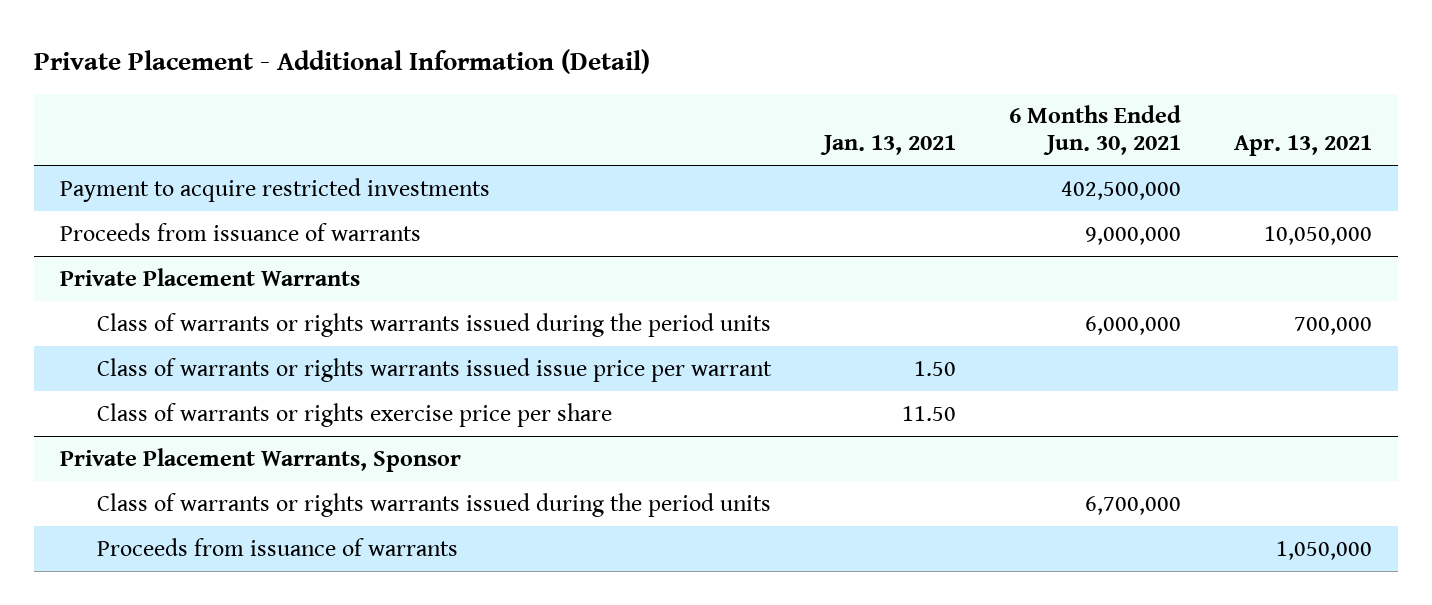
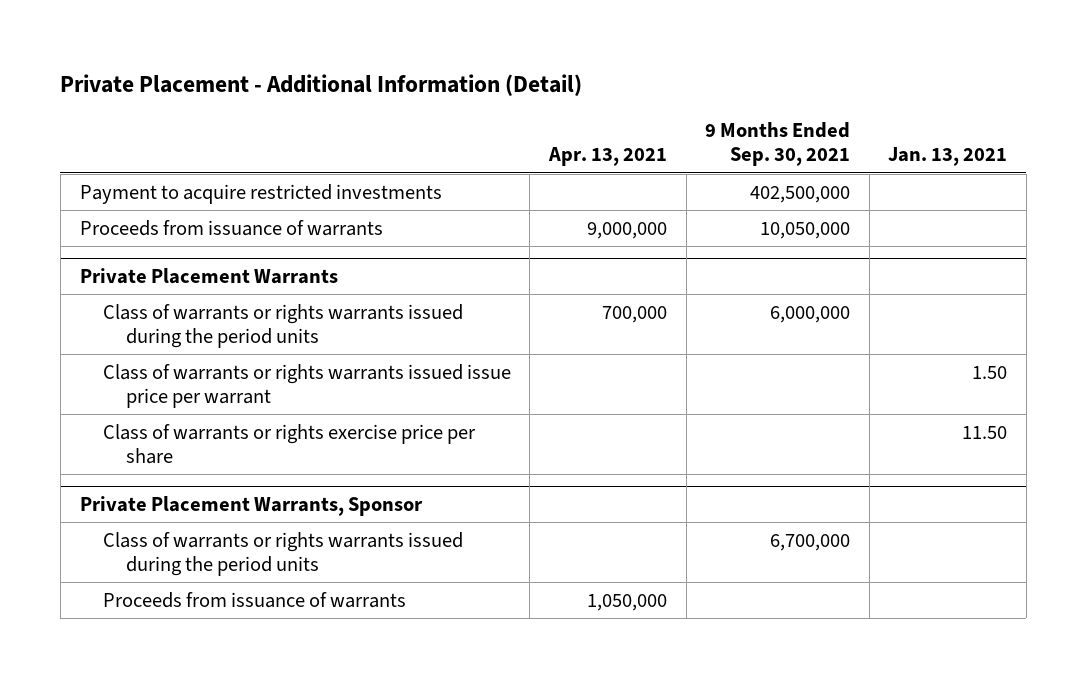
- | Jan. 13, 2021 | 6 Months Ended Jun. 30, 2021 | Apr. 13, 2021
+ | Apr. 13, 2021 | 9 Months Ended Sep. 30, 2021 | Jan. 13, 2021
- Proceeds from issuance of warrants | | 9,000,000 | 10,050,000
+ Proceeds from issuance of warrants | 9,000,000 | 10,050,000 |

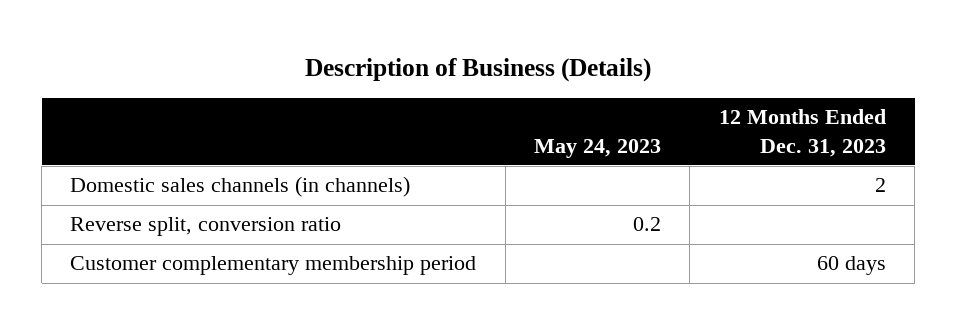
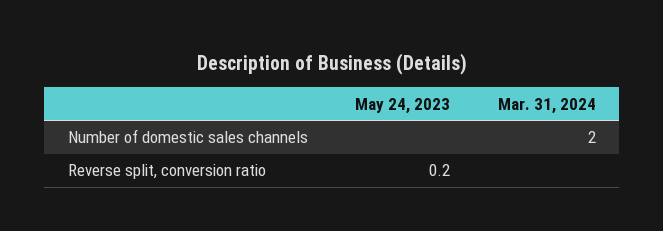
- | May 24, 2023 | 12 Months Ended Dec. 31, 2023
+ | May 24, 2023 | Mar. 31, 2024
- Domestic sales channels (in channels) | | 2
+ Number of domestic sales channels | | 2
- Customer complementary membership period | | 60 days

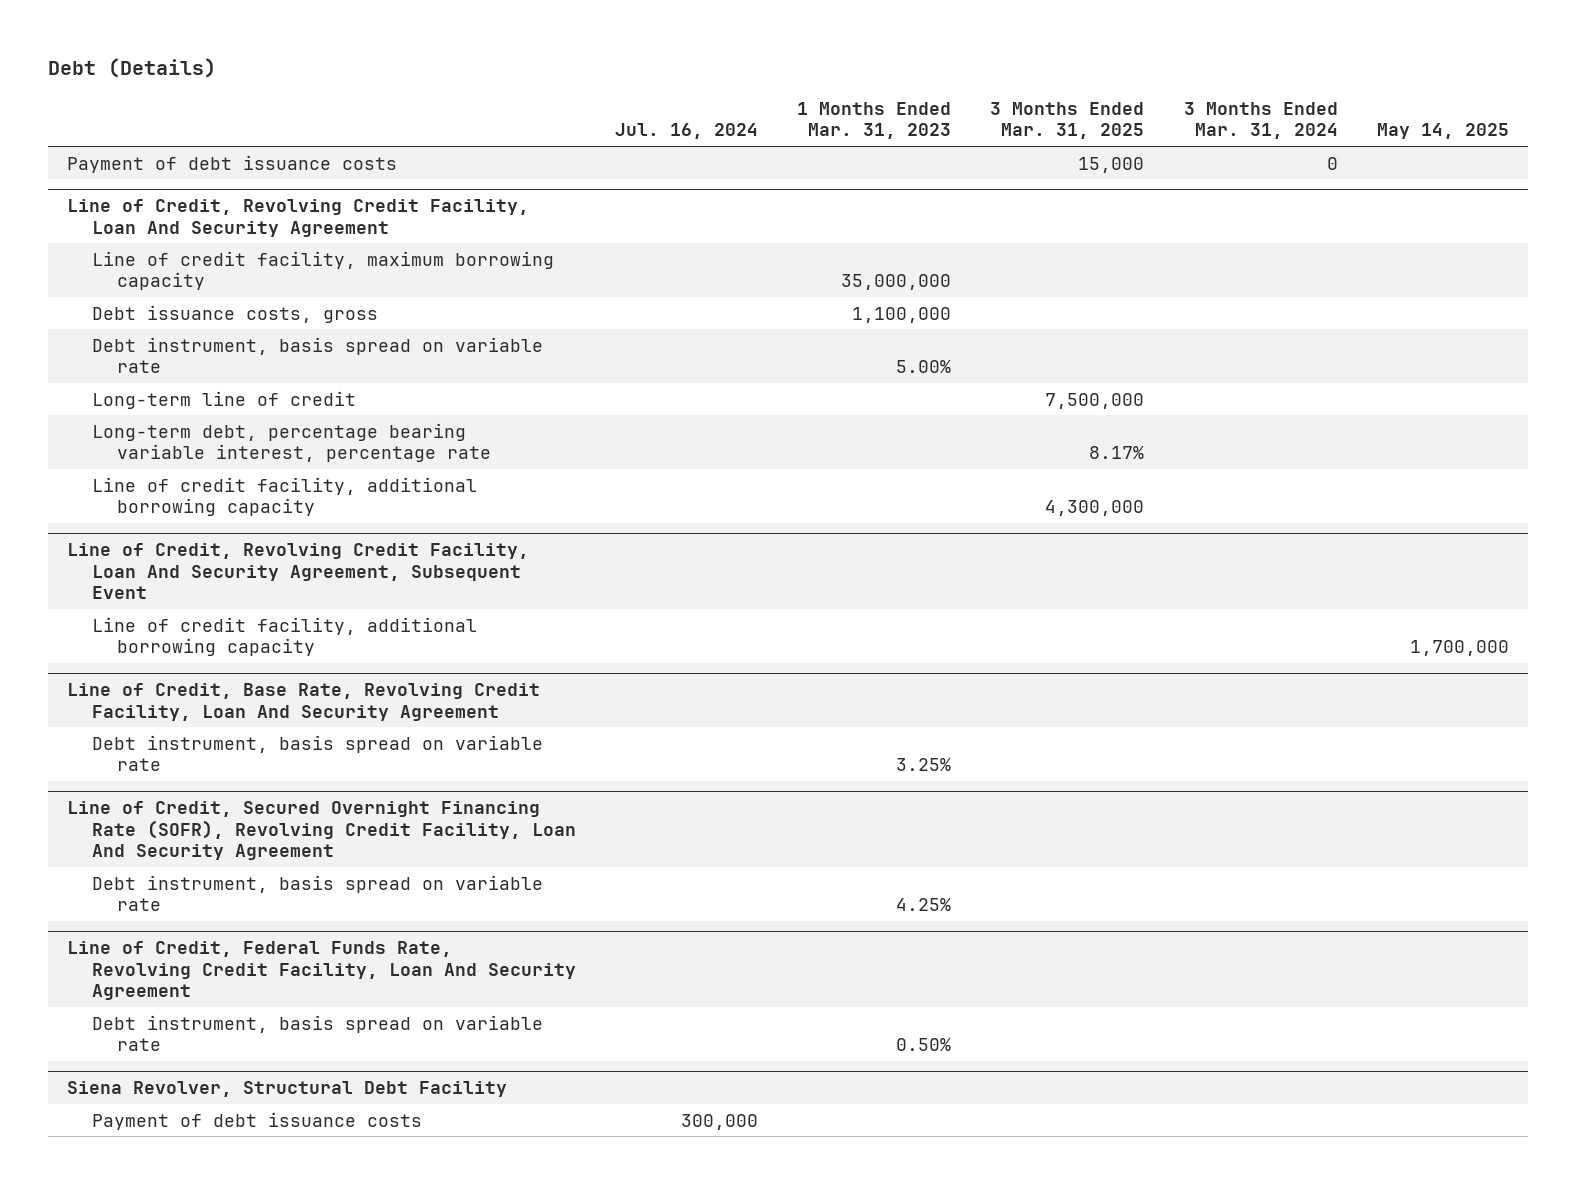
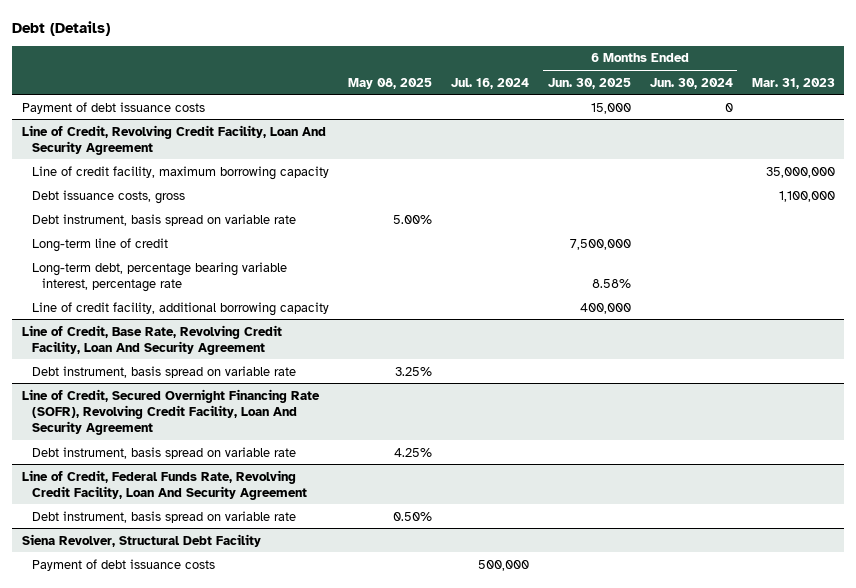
- | Jul. 16, 2024 | 1 Months Ended Mar. 31, 2023 | 3 Months Ended Mar. 31, 2025 | 3 Months Ended Mar. 31, 2024 | May 14, 2025
+ | May 08, 2025 | Jul. 16, 2024 | 6 Months Ended Jun. 30, 2025 | 6 Months Ended Jun. 30, 2024 | Mar. 31, 2023
- Line of Credit, Revolving Credit Facility, Loan And Security Agreement, Subsequent Event
- Line of credit facility, additional borrowing capacity | | | | | 1,700,000
@ Siena Revolver, Structural Debt Facility
- Payment of debt issuance costs | 300,000 | | | |
+ Payment of debt issuance costs | | 500,000 | | |

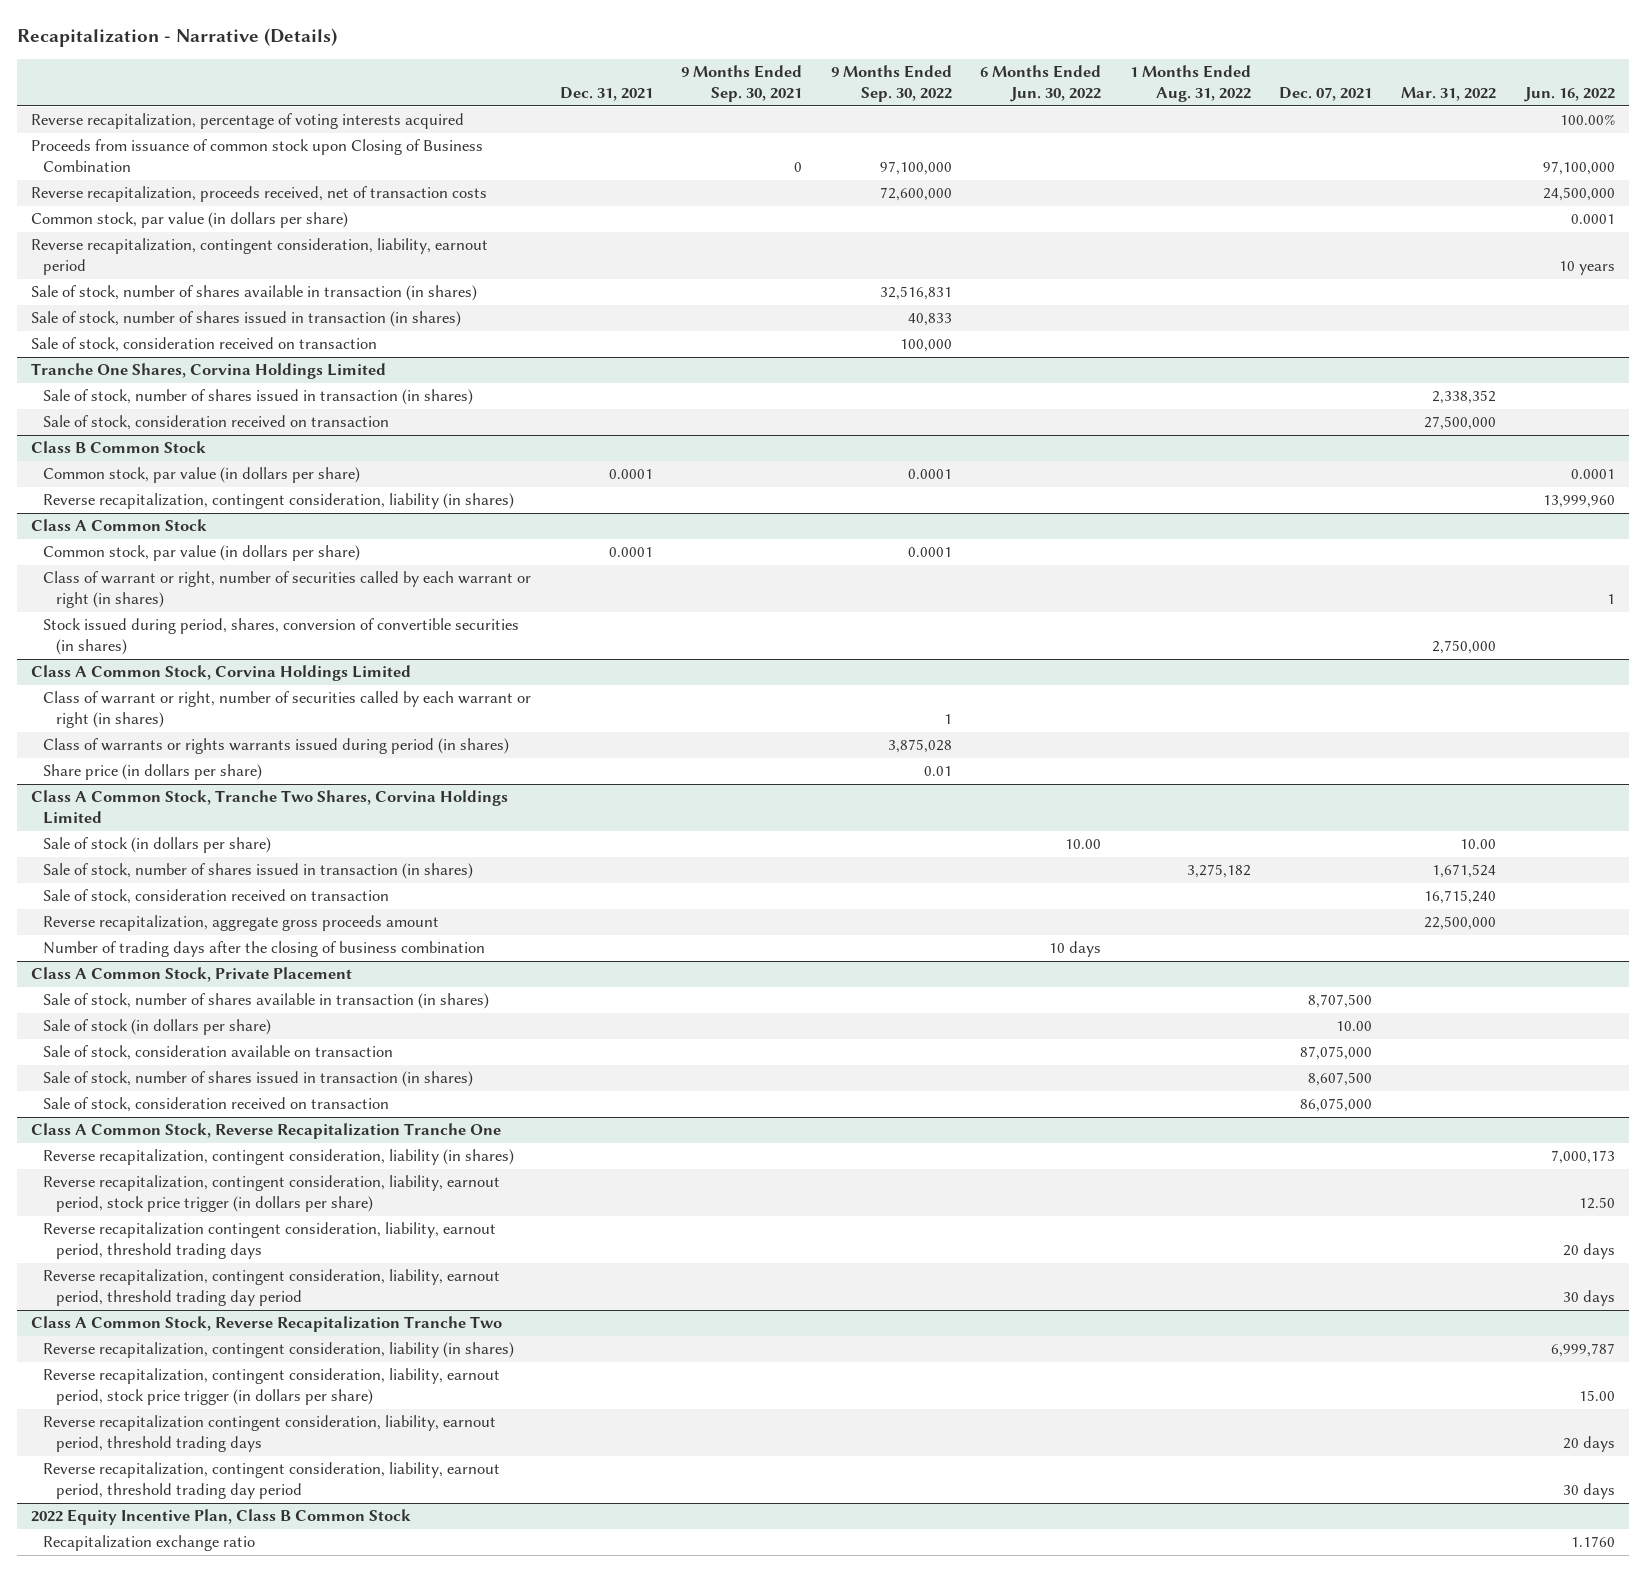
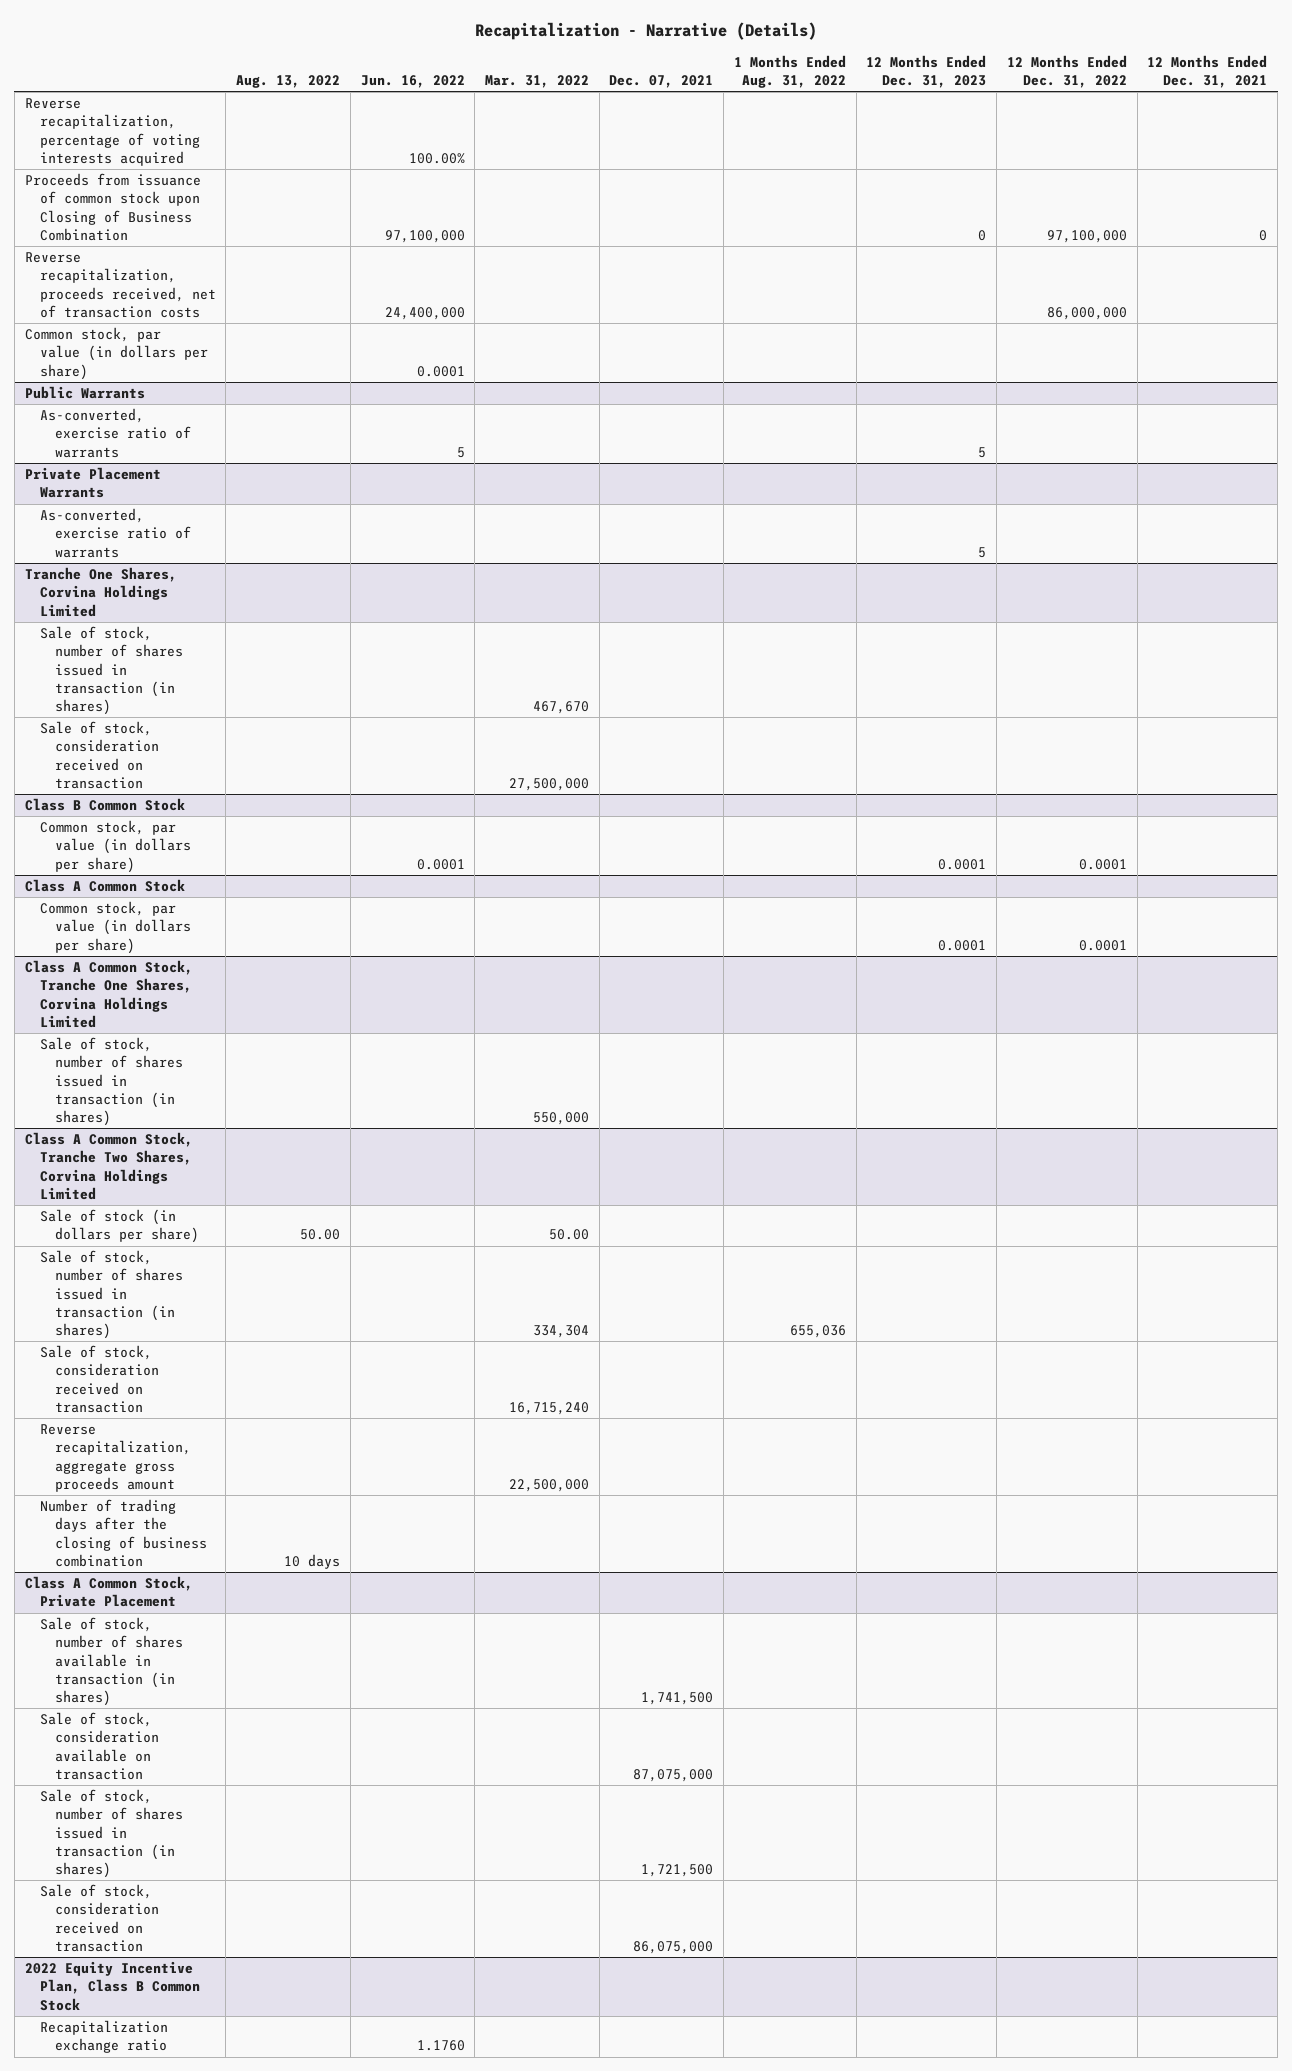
- | Dec. 31, 2021 | 9 Months Ended Sep. 30, 2021 | 9 Months Ended Sep. 30, 2022 | 6 Months Ended Jun. 30, 2022 | 1 Months Ended Aug. 31, 2022 | Dec. 07, 2021 | Mar. 31, 2022 | Jun. 16, 2022
+ | Aug. 13, 2022 | Jun. 16, 2022 | Mar. 31, 2022 | Dec. 07, 2021 | 1 Months Ended Aug. 31, 2022 | 12 Months Ended Dec. 31, 2023 | 12 Months Ended Dec. 31, 2022 | 12 Months Ended Dec. 31, 2021
- Reverse recapitalization, proceeds received, net of transaction costs | | | 72,600,000 | | | | | 24,500,000
+ Reverse recapitalization, proceeds received, net of transaction costs | | 24,400,000 | | | | | 86,000,000 |
- Reverse recapitalization, contingent consideration, liability, earnout period | | | | | | | | 10 years
- Sale of stock, number of shares available in transaction (in shares) | | | 32,516,831 | | | | |
- Sale of stock, number of shares issued in transaction (in shares) | | | 40,833 | | | | |
- Sale of stock, consideration received on transaction | | | 100,000 | | | | |
+ Public Warrants
+ As-converted, exercise ratio of warrants | | 5 | | | | 5 | |
+ Private Placement Warrants
+ As-converted, exercise ratio of warrants | | | | | | 5 | |
@ Tranche One Shares, Corvina Holdings Limited
- Sale of stock, number of shares issued in transaction (in shares) | | | | | | | 2,338,352 |
+ Sale of stock, number of shares issued in transaction (in shares) | | | 467,670 | | | | |
@ Class B Common Stock
- Reverse recapitalization, contingent consideration, liability (in shares) | | | | | | | | 13,999,960
@ Class A Common Stock
- Class of warrant or right, number of securities called by each warrant or right (in shares) | | | | | | | | 1
- Stock issued during period, shares, conversion of convertible securities (in shares) | | | | | | | 2,750,000 |
- Class A Common Stock, Corvina Holdings Limited
- Class of warrant or right, number of securities called by each warrant or right (in shares) | | | 1 | | | | |
- Class of warrants or rights warrants issued during period (in shares) | | | 3,875,028 | | | | |
- Share price (in dollars per share) | | | 0.01 | | | | |
+ Class A Common Stock, Tranche One Shares, Corvina Holdings Limited
+ Sale of stock, number of shares issued in transaction (in shares) | | | 550,000 | | | | |
@ Class A Common Stock, Tranche Two Shares, Corvina Holdings Limited
- Sale of stock (in dollars per share) | | | | 10.00 | | | 10.00 |
- Sale of stock, number of shares issued in transaction (in shares) | | | | | 3,275,182 | | 1,671,524 |
+ Sale of stock (in dollars per share) | 50.00 | | 50.00 | | | | |
+ Sale of stock, number of shares issued in transaction (in shares) | | | 334,304 | | 655,036 | | |
@ Class A Common Stock, Private Placement
- Sale of stock, number of shares available in transaction (in shares) | | | | | | 8,707,500 | |
- Sale of stock (in dollars per share) | | | | | | 10.00 | |
+ Sale of stock, number of shares available in transaction (in shares) | | | | 1,741,500 | | | |
- Sale of stock, number of shares issued in transaction (in shares) | | | | | | 8,607,500 | |
+ Sale of stock, number of shares issued in transaction (in shares) | | | | 1,721,500 | | | |
- Class A Common Stock, Reverse Recapitalization Tranche One
- Reverse recapitalization, contingent consideration, liability (in shares) | | | | | | | | 7,000,173
- Reverse recapitalization, contingent consideration, liability, earnout period, stock price trigger (in dollars per share) | | | | | | | | 12.50
- Reverse recapitalization contingent consideration, liability, earnout period, threshold trading days | | | | | | | | 20 days
- Reverse recapitalization, contingent consideration, liability, earnout period, threshold trading day period | | | | | | | | 30 days
- Class A Common Stock, Reverse Recapitalization Tranche Two
- Reverse recapitalization, contingent consideration, liability (in shares) | | | | | | | | 6,999,787
- Reverse recapitalization, contingent consideration, liability, earnout period, stock price trigger (in dollars per share) | | | | | | | | 15.00
- Reverse recapitalization contingent consideration, liability, earnout period, threshold trading days | | | | | | | | 20 days
- Reverse recapitalization, contingent consideration, liability, earnout period, threshold trading day period | | | | | | | | 30 days

